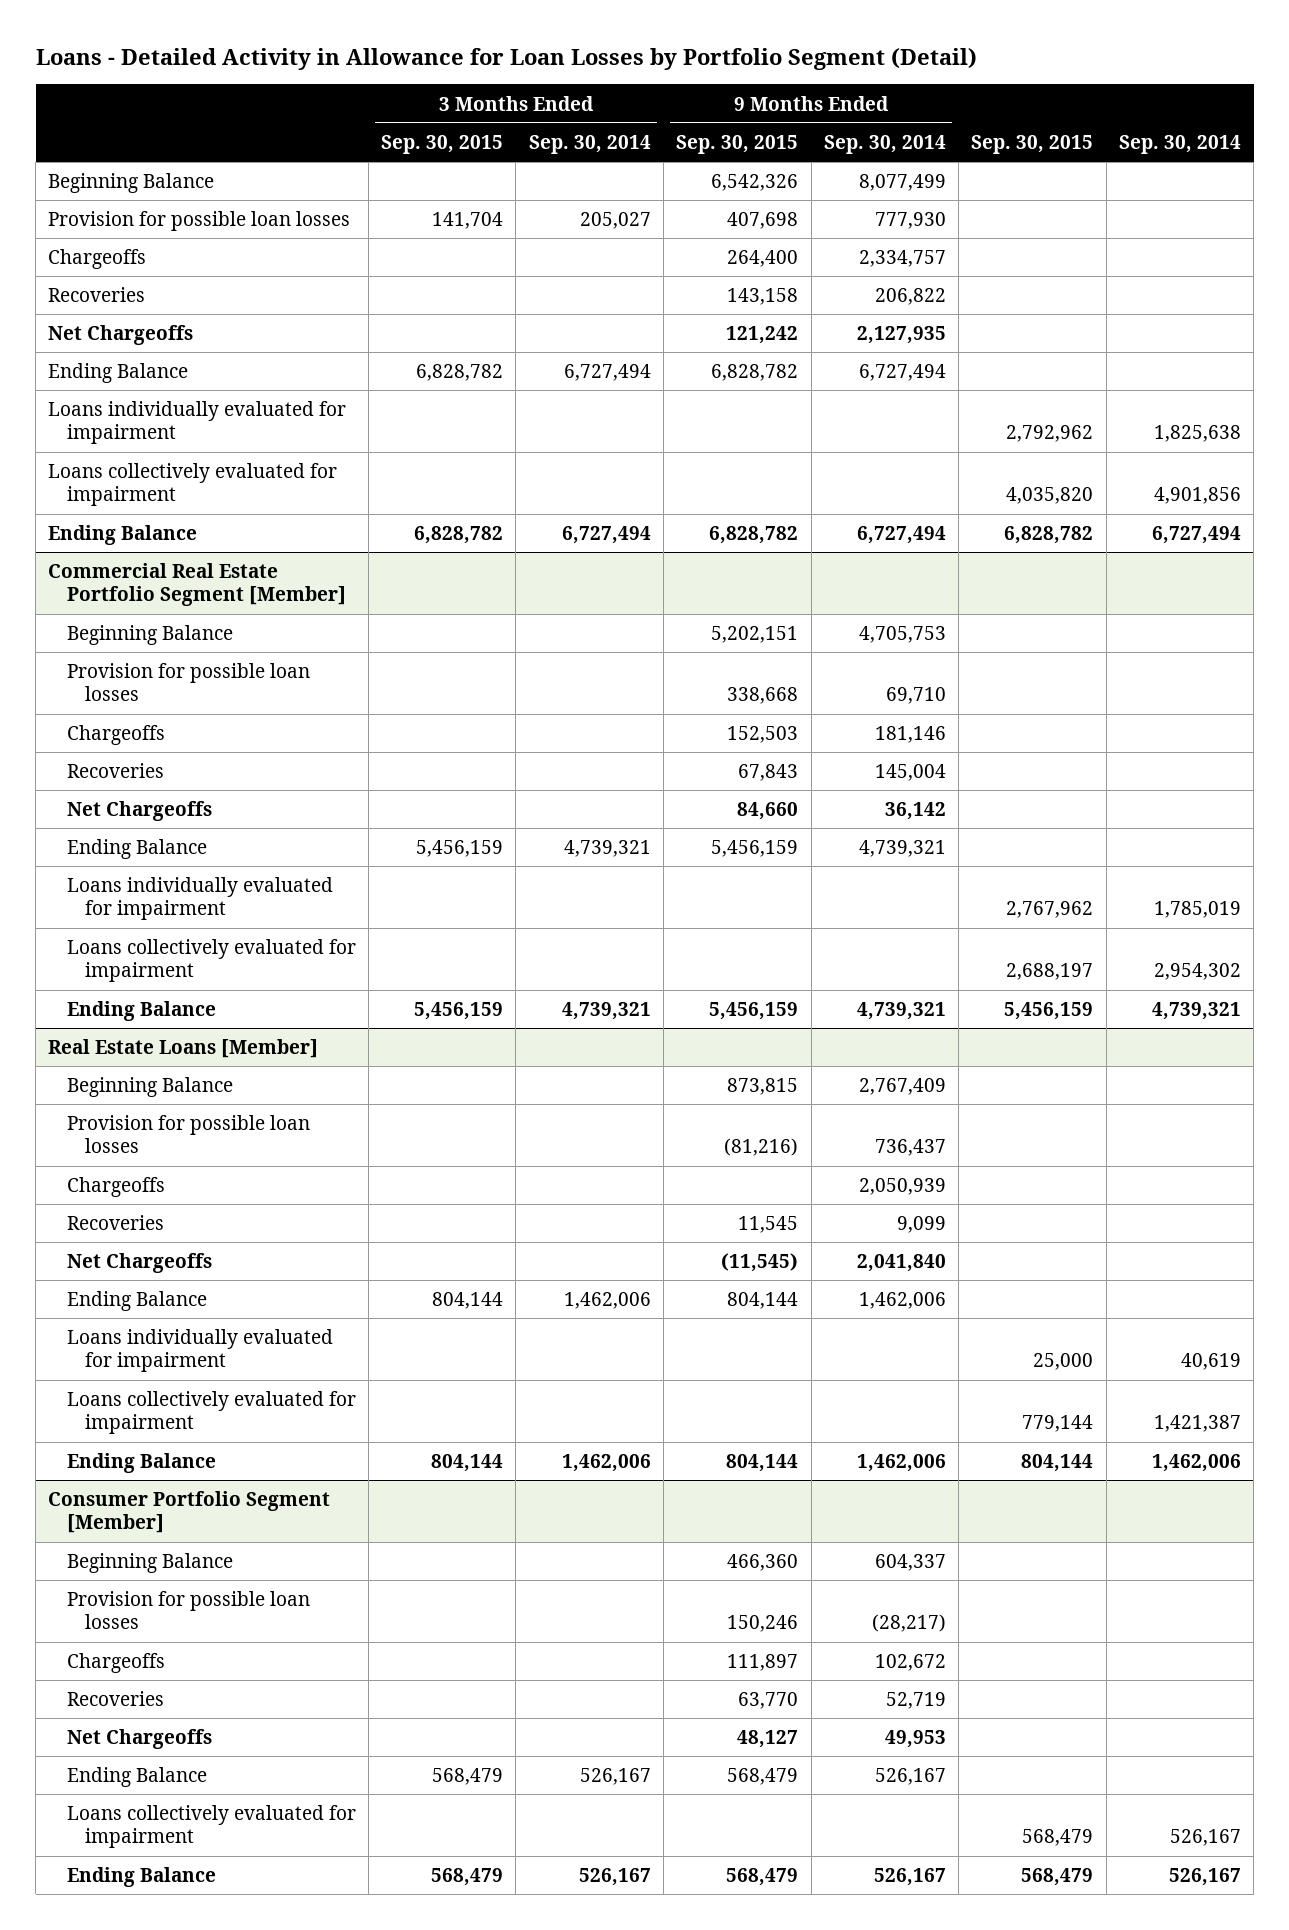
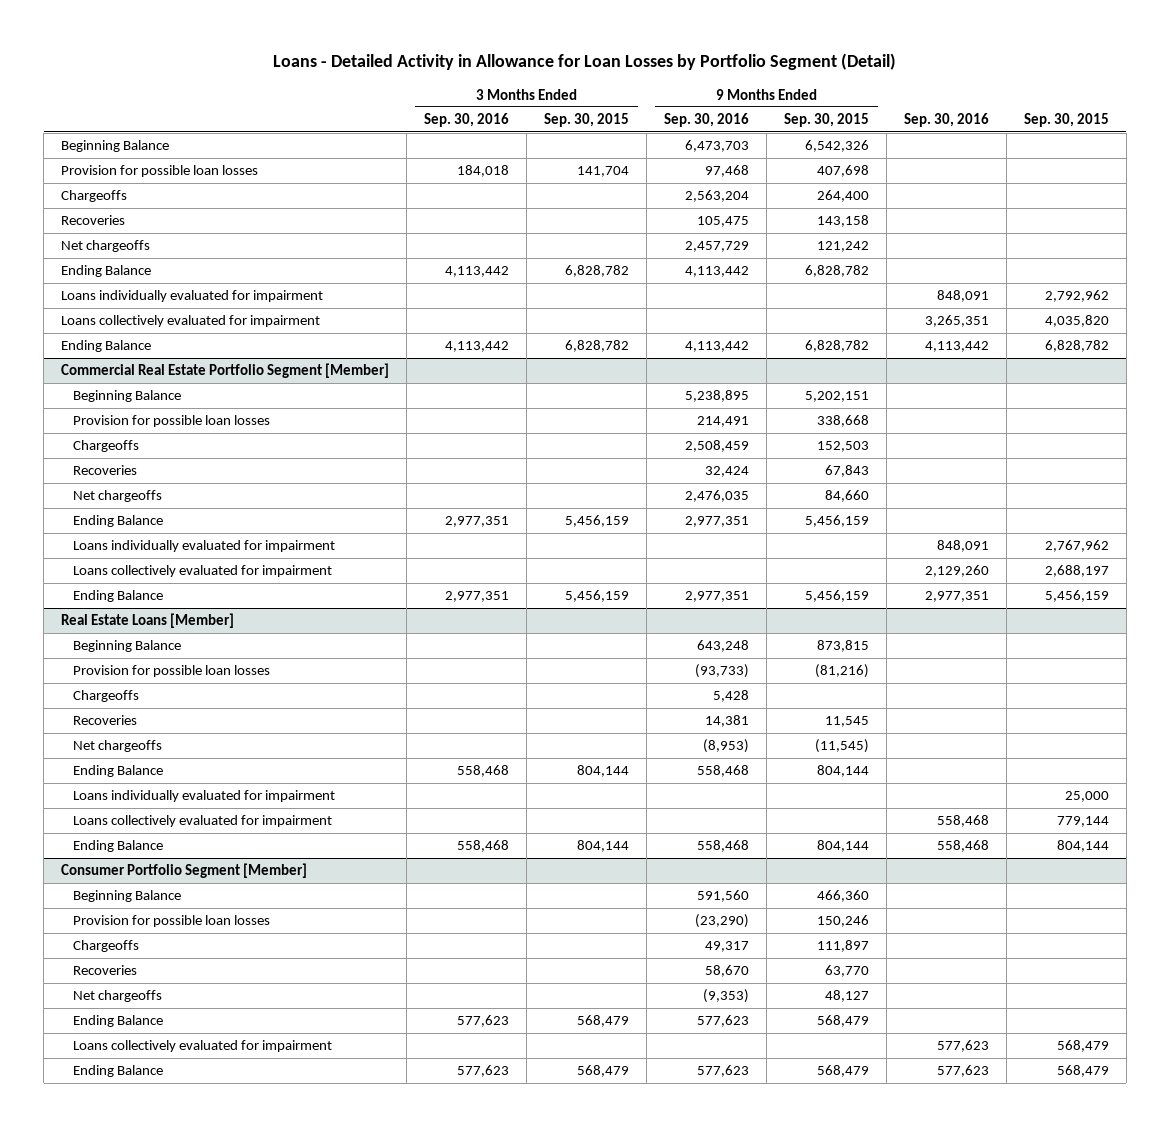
- | 3 Months Ended Sep. 30, 2015 | 3 Months Ended Sep. 30, 2014 | 9 Months Ended Sep. 30, 2015 | 9 Months Ended Sep. 30, 2014 | Sep. 30, 2015 | Sep. 30, 2014
+ | 3 Months Ended Sep. 30, 2016 | 3 Months Ended Sep. 30, 2015 | 9 Months Ended Sep. 30, 2016 | 9 Months Ended Sep. 30, 2015 | Sep. 30, 2016 | Sep. 30, 2015
- Net Chargeoffs | | | 121,242 | 2,127,935 | |
+ Net chargeoffs | | | 2,457,729 | 121,242 | |
@ Commercial Real Estate Portfolio Segment [Member]
- Net Chargeoffs | | | 84,660 | 36,142 | |
+ Net chargeoffs | | | 2,476,035 | 84,660 | |
@ Real Estate Loans [Member]
- Net Chargeoffs | | | (11,545) | 2,041,840 | |
+ Net chargeoffs | | | (8,953) | (11,545) | |
@ Consumer Portfolio Segment [Member]
- Net Chargeoffs | | | 48,127 | 49,953 | |
+ Net chargeoffs | | | (9,353) | 48,127 | |

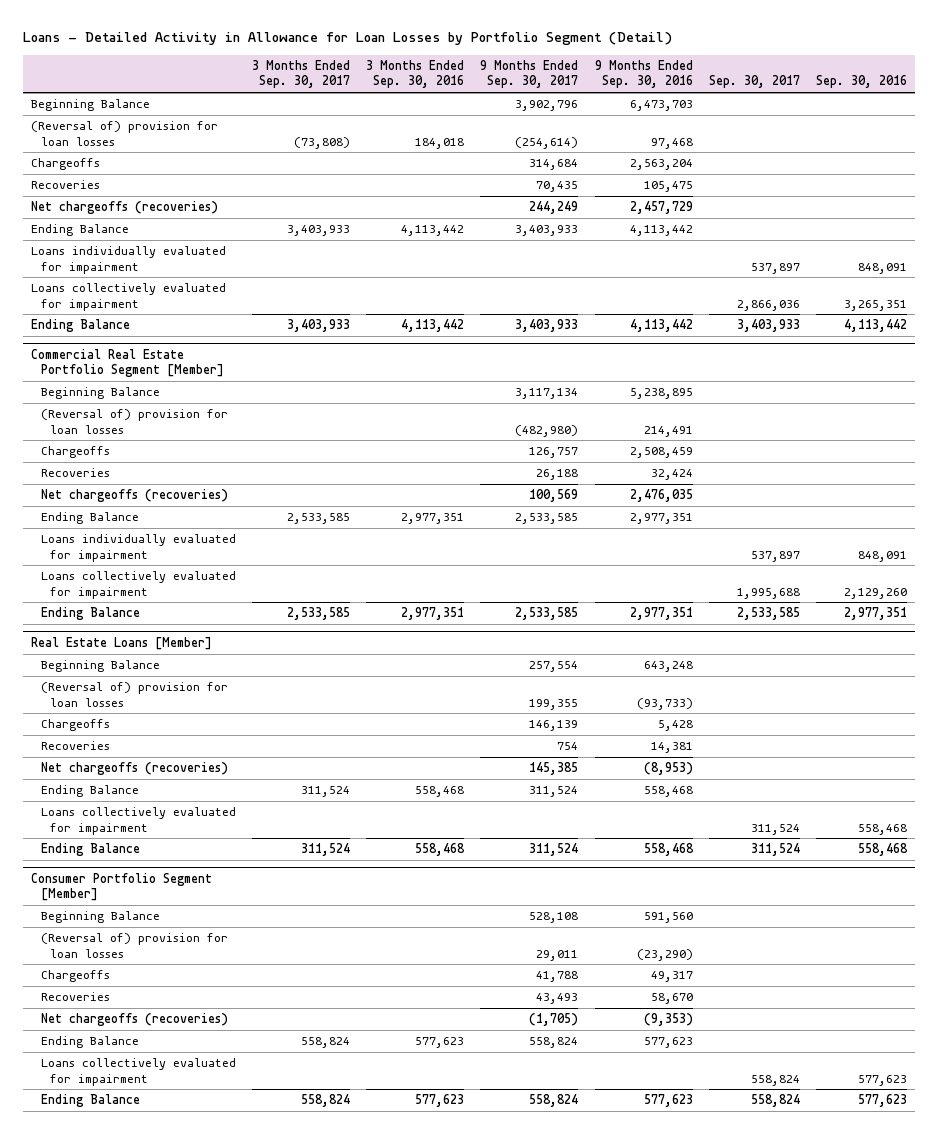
- | 3 Months Ended Sep. 30, 2016 | 3 Months Ended Sep. 30, 2015 | 9 Months Ended Sep. 30, 2016 | 9 Months Ended Sep. 30, 2015 | Sep. 30, 2016 | Sep. 30, 2015
+ | 3 Months Ended Sep. 30, 2017 | 3 Months Ended Sep. 30, 2016 | 9 Months Ended Sep. 30, 2017 | 9 Months Ended Sep. 30, 2016 | Sep. 30, 2017 | Sep. 30, 2016
- Provision for possible loan losses | 184,018 | 141,704 | 97,468 | 407,698 | |
+ (Reversal of) provision for loan losses | (73,808) | 184,018 | (254,614) | 97,468 | |
- Net chargeoffs | | | 2,457,729 | 121,242 | |
+ Net chargeoffs (recoveries) | | | 244,249 | 2,457,729 | |
@ Commercial Real Estate Portfolio Segment [Member]
- Provision for possible loan losses | | | 214,491 | 338,668 | |
+ (Reversal of) provision for loan losses | | | (482,980) | 214,491 | |
- Net chargeoffs | | | 2,476,035 | 84,660 | |
+ Net chargeoffs (recoveries) | | | 100,569 | 2,476,035 | |
@ Real Estate Loans [Member]
- Provision for possible loan losses | | | (93,733) | (81,216) | |
+ (Reversal of) provision for loan losses | | | 199,355 | (93,733) | |
- Net chargeoffs | | | (8,953) | (11,545) | |
+ Net chargeoffs (recoveries) | | | 145,385 | (8,953) | |
- Loans individually evaluated for impairment | | | | | | 25,000
@ Consumer Portfolio Segment [Member]
- Provision for possible loan losses | | | (23,290) | 150,246 | |
+ (Reversal of) provision for loan losses | | | 29,011 | (23,290) | |
- Net chargeoffs | | | (9,353) | 48,127 | |
+ Net chargeoffs (recoveries) | | | (1,705) | (9,353) | |

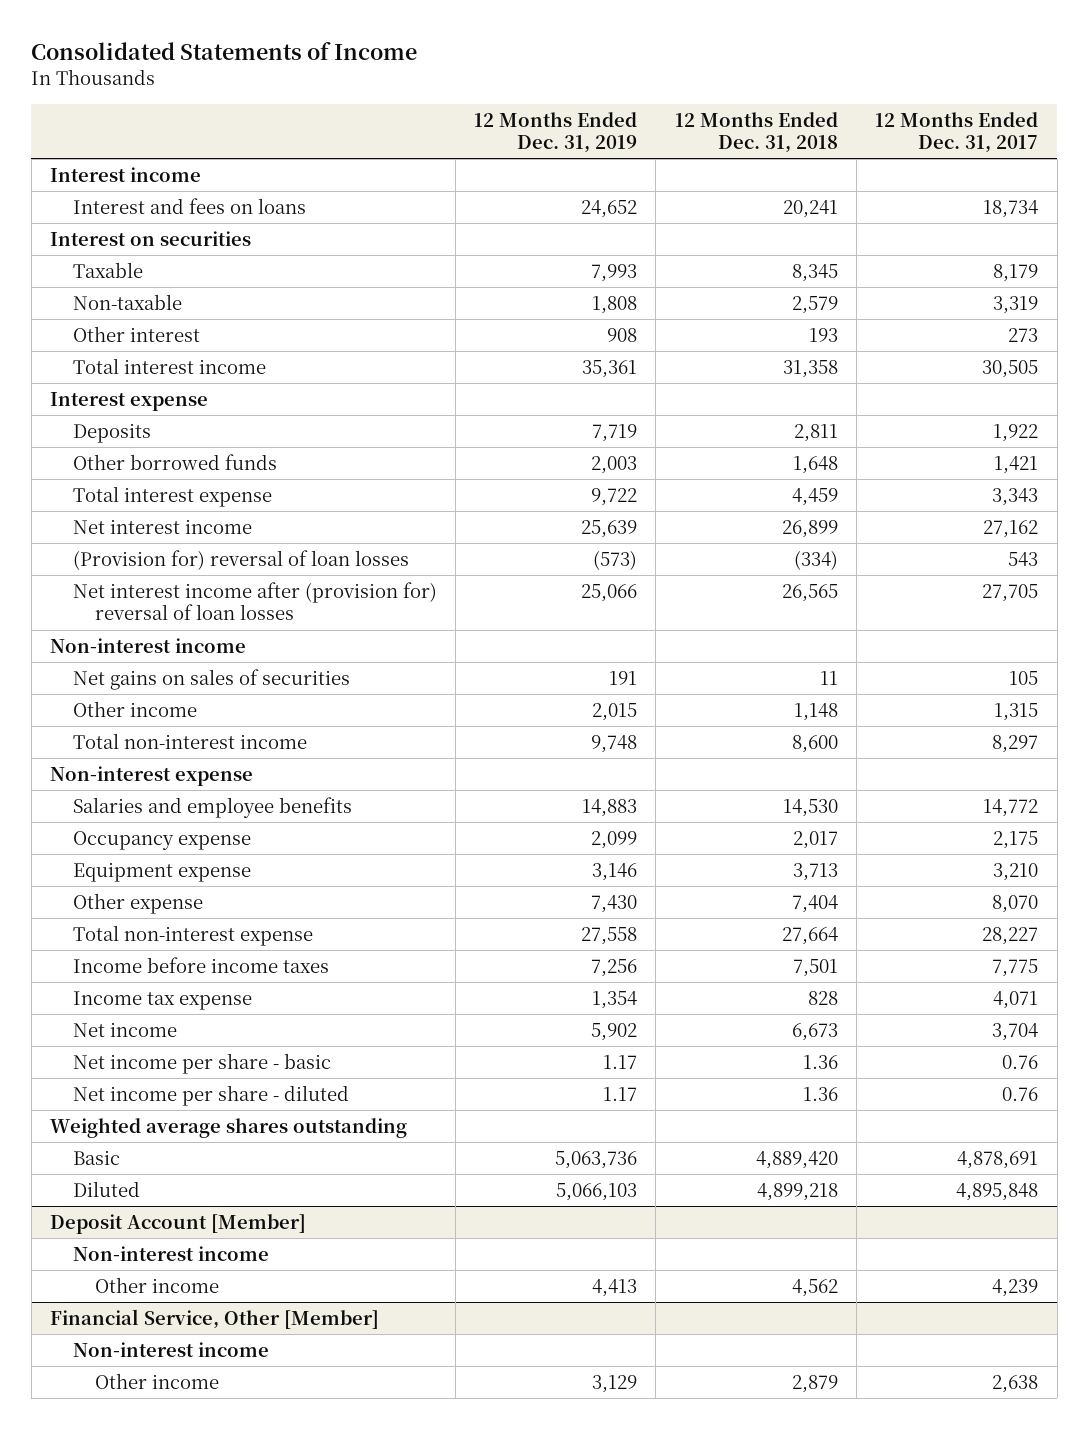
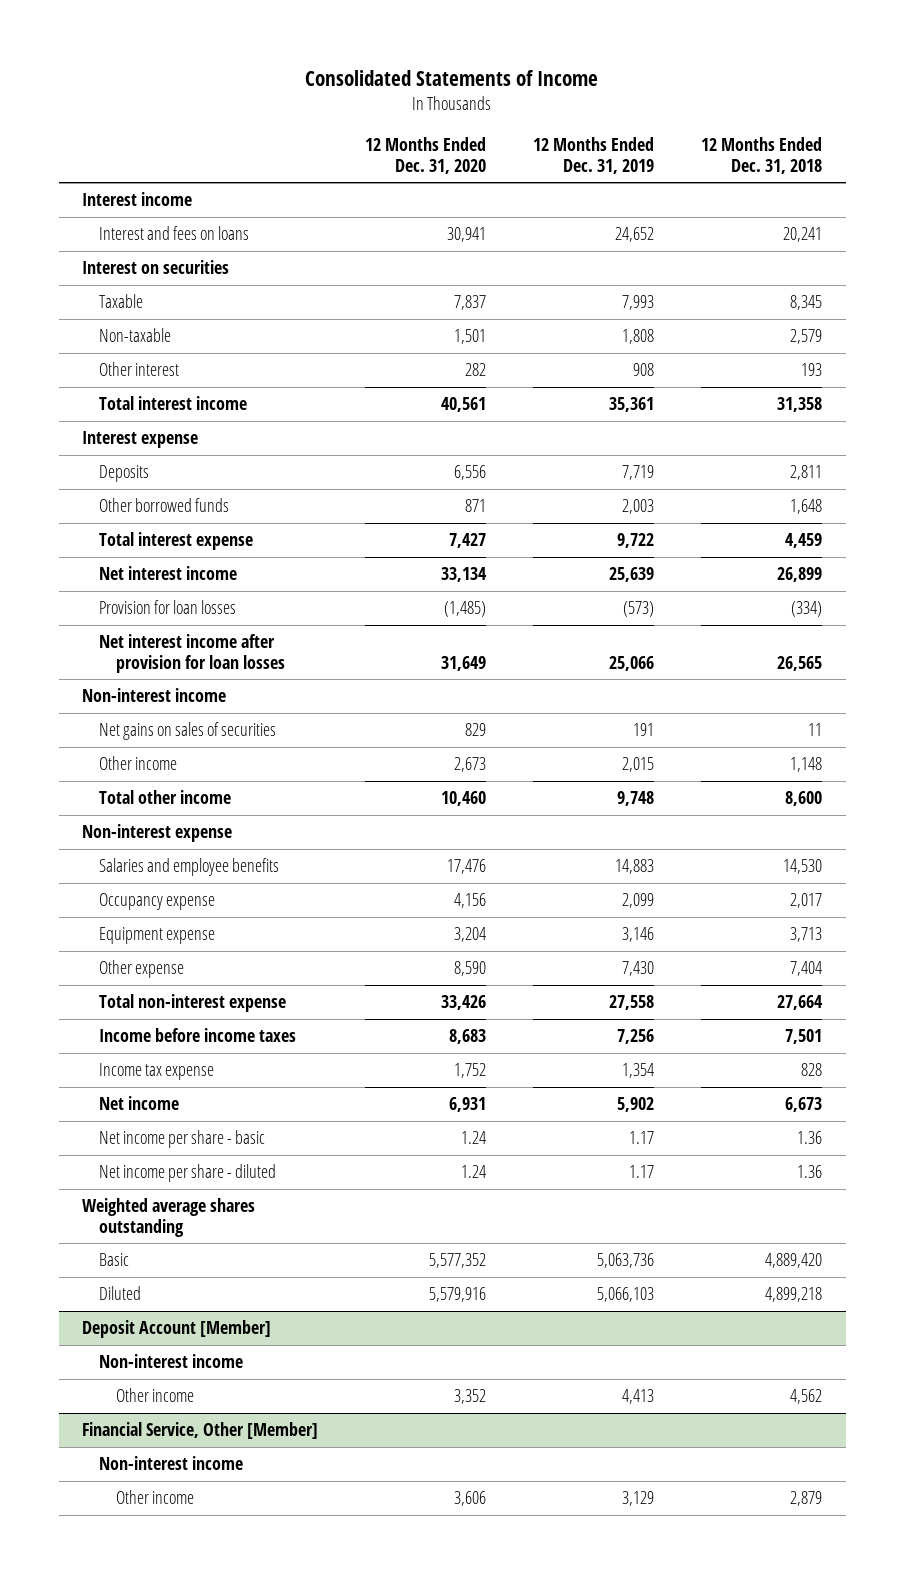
- | 12 Months Ended Dec. 31, 2019 | 12 Months Ended Dec. 31, 2018 | 12 Months Ended Dec. 31, 2017
+ | 12 Months Ended Dec. 31, 2020 | 12 Months Ended Dec. 31, 2019 | 12 Months Ended Dec. 31, 2018
- (Provision for) reversal of loan losses | (573) | (334) | 543
- Net interest income after (provision for) reversal of loan losses | 25,066 | 26,565 | 27,705
+ Provision for loan losses | (1,485) | (573) | (334)
+ Net interest income after provision for loan losses | 31,649 | 25,066 | 26,565
- Total non-interest income | 9,748 | 8,600 | 8,297
+ Total other income | 10,460 | 9,748 | 8,600

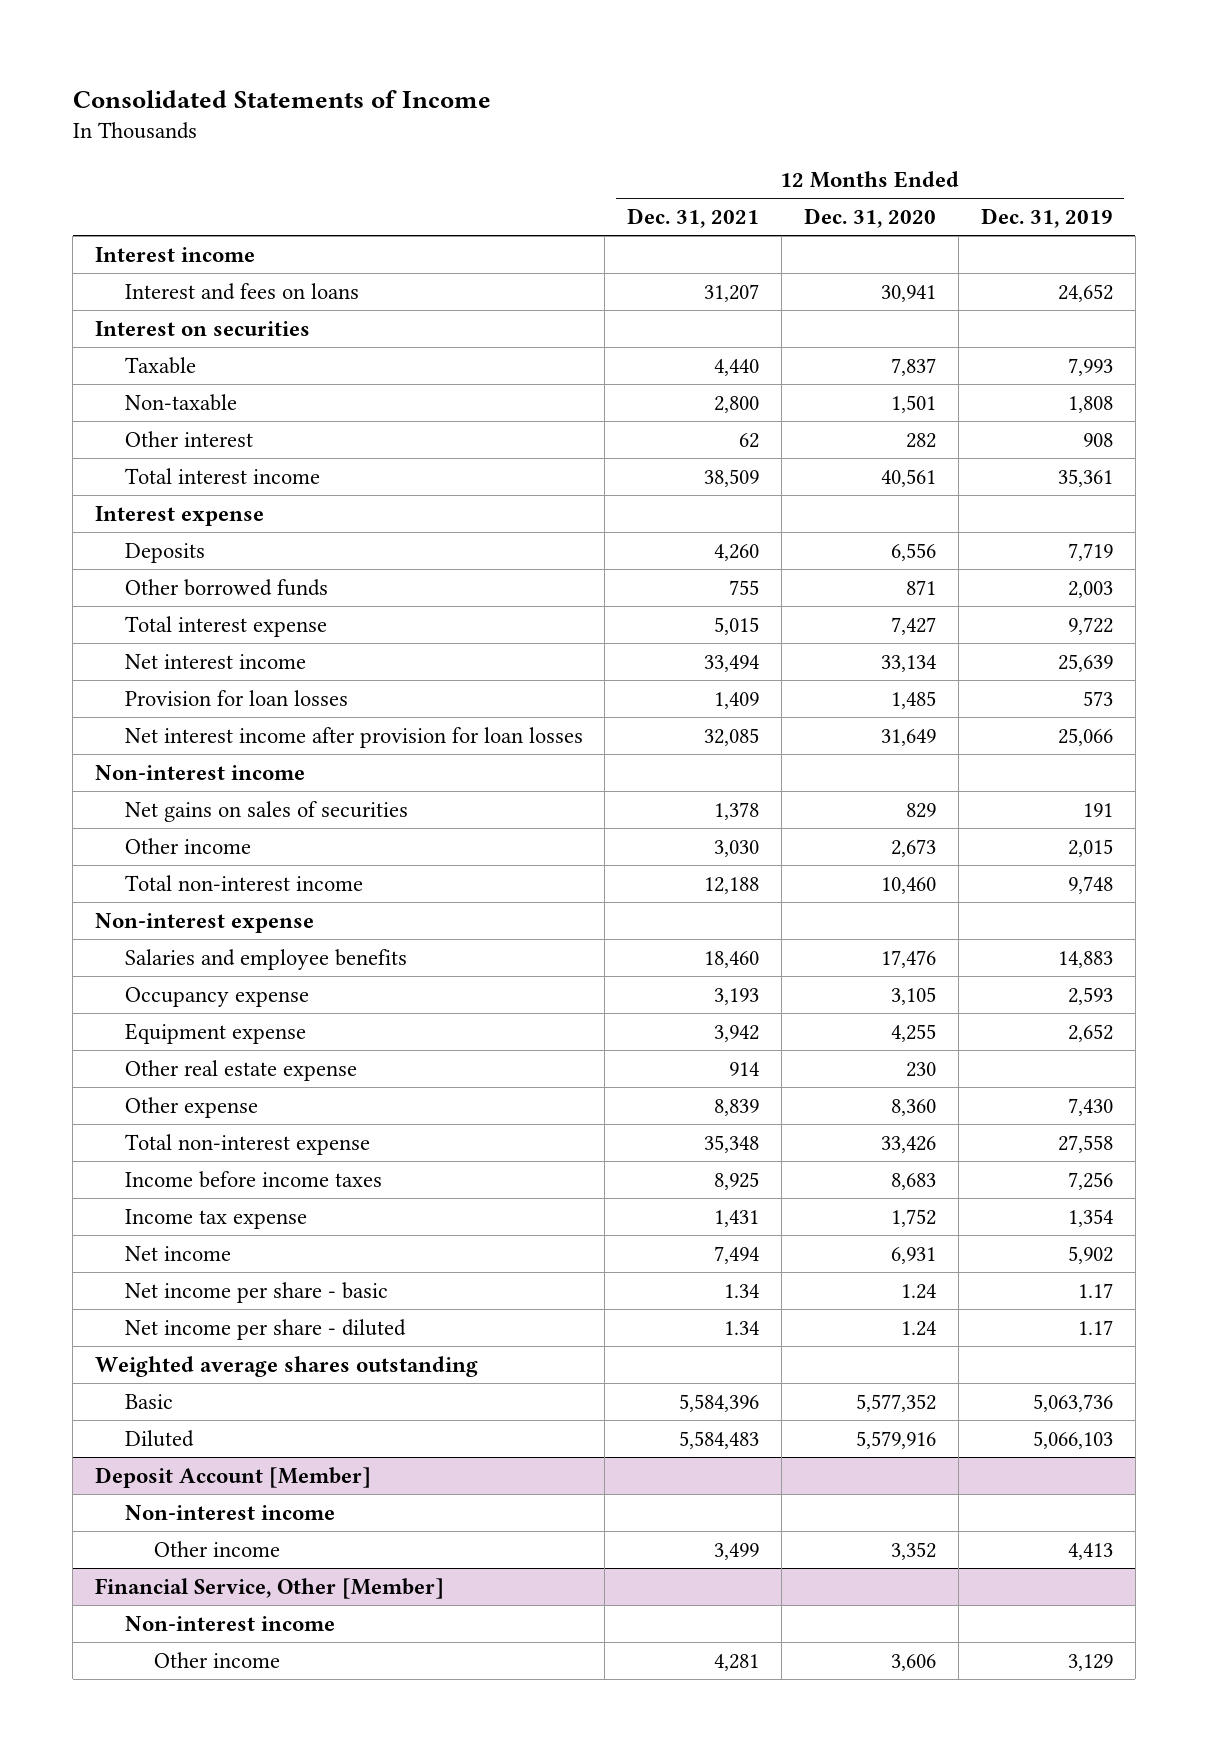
- | 12 Months Ended Dec. 31, 2020 | 12 Months Ended Dec. 31, 2019 | 12 Months Ended Dec. 31, 2018
+ | 12 Months Ended Dec. 31, 2021 | 12 Months Ended Dec. 31, 2020 | 12 Months Ended Dec. 31, 2019
- Provision for loan losses | (1,485) | (573) | (334)
+ Provision for loan losses | 1,409 | 1,485 | 573
- Total other income | 10,460 | 9,748 | 8,600
+ Total non-interest income | 12,188 | 10,460 | 9,748
- Occupancy expense | 4,156 | 2,099 | 2,017
- Equipment expense | 3,204 | 3,146 | 3,713
- Other expense | 8,590 | 7,430 | 7,404
+ Occupancy expense | 3,193 | 3,105 | 2,593
+ Equipment expense | 3,942 | 4,255 | 2,652
+ Other real estate expense | 914 | 230 |
+ Other expense | 8,839 | 8,360 | 7,430

